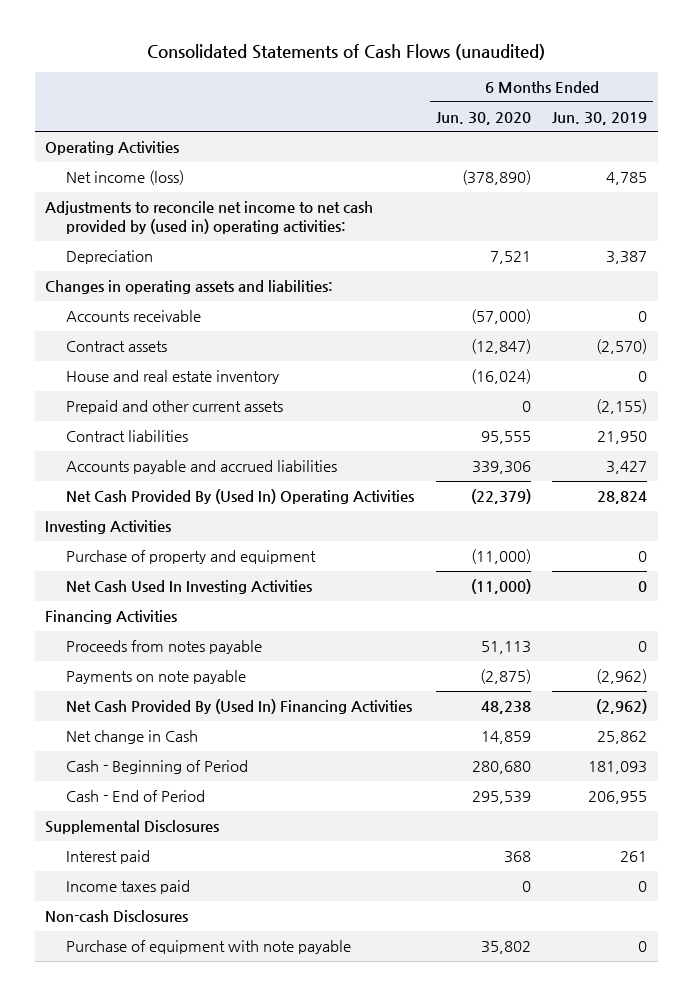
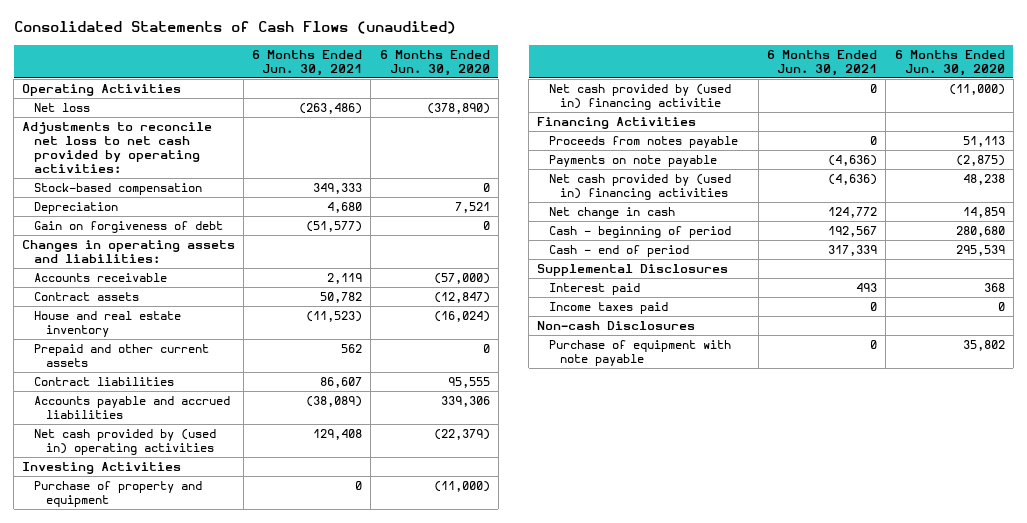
- | 6 Months Ended Jun. 30, 2020 | 6 Months Ended Jun. 30, 2019
+ | 6 Months Ended Jun. 30, 2021 | 6 Months Ended Jun. 30, 2020
- Net income (loss) | (378,890) | 4,785
- Adjustments to reconcile net income to net cash provided by (used in) operating activities:
+ Net loss | (263,486) | (378,890)
+ Adjustments to reconcile net loss to net cash provided by operating activities:
+ Stock-based compensation | 349,333 | 0
+ Gain on forgiveness of debt | (51,577) | 0
- Net Cash Provided By (Used In) Operating Activities | (22,379) | 28,824
+ Net cash provided by (used in) operating activities | 129,408 | (22,379)
- Net Cash Used In Investing Activities | (11,000) | 0
+ Net cash provided by (used in) financing activitie | 0 | (11,000)
- Net Cash Provided By (Used In) Financing Activities | 48,238 | (2,962)
- Net change in Cash | 14,859 | 25,862
- Cash - Beginning of Period | 280,680 | 181,093
- Cash - End of Period | 295,539 | 206,955
+ Net cash provided by (used in) financing activities | (4,636) | 48,238
+ Net change in cash | 124,772 | 14,859
+ Cash - beginning of period | 192,567 | 280,680
+ Cash - end of period | 317,339 | 295,539

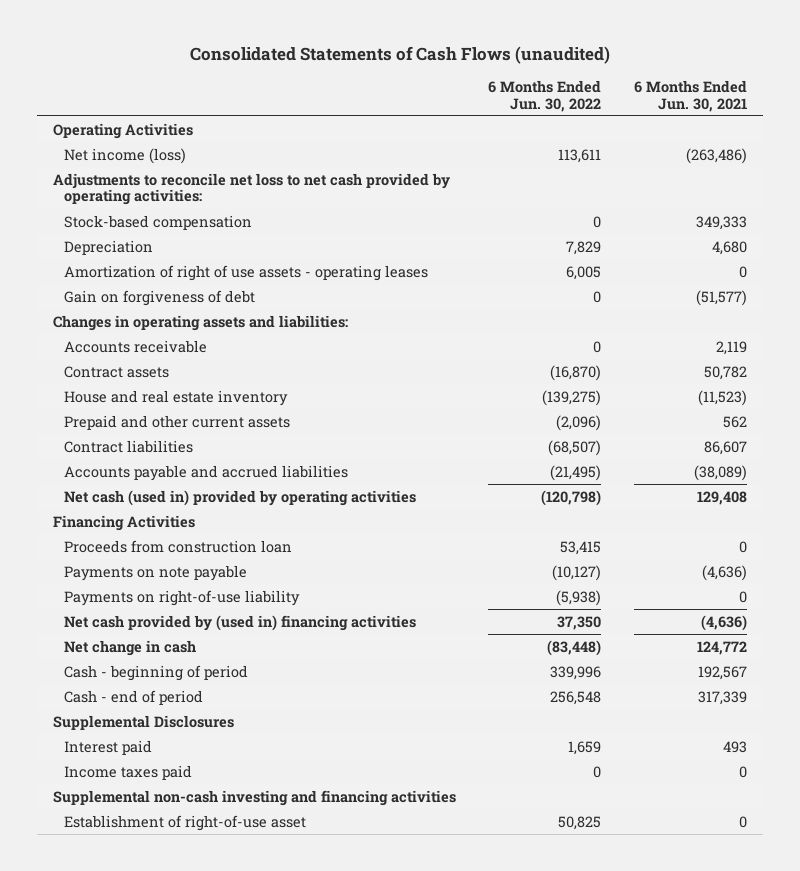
- | 6 Months Ended Jun. 30, 2021 | 6 Months Ended Jun. 30, 2020
+ | 6 Months Ended Jun. 30, 2022 | 6 Months Ended Jun. 30, 2021
- Net loss | (263,486) | (378,890)
+ Net income (loss) | 113,611 | (263,486)
+ Amortization of right of use assets - operating leases | 6,005 | 0
- Net cash provided by (used in) operating activities | 129,408 | (22,379)
- Investing Activities
- Purchase of property and equipment | 0 | (11,000)
- Net cash provided by (used in) financing activitie | 0 | (11,000)
+ Net cash (used in) provided by operating activities | (120,798) | 129,408
- Proceeds from notes payable | 0 | 51,113
+ Proceeds from construction loan | 53,415 | 0
+ Payments on right-of-use liability | (5,938) | 0
- Non-cash Disclosures
- Purchase of equipment with note payable | 0 | 35,802
+ Supplemental non-cash investing and financing activities
+ Establishment of right-of-use asset | 50,825 | 0

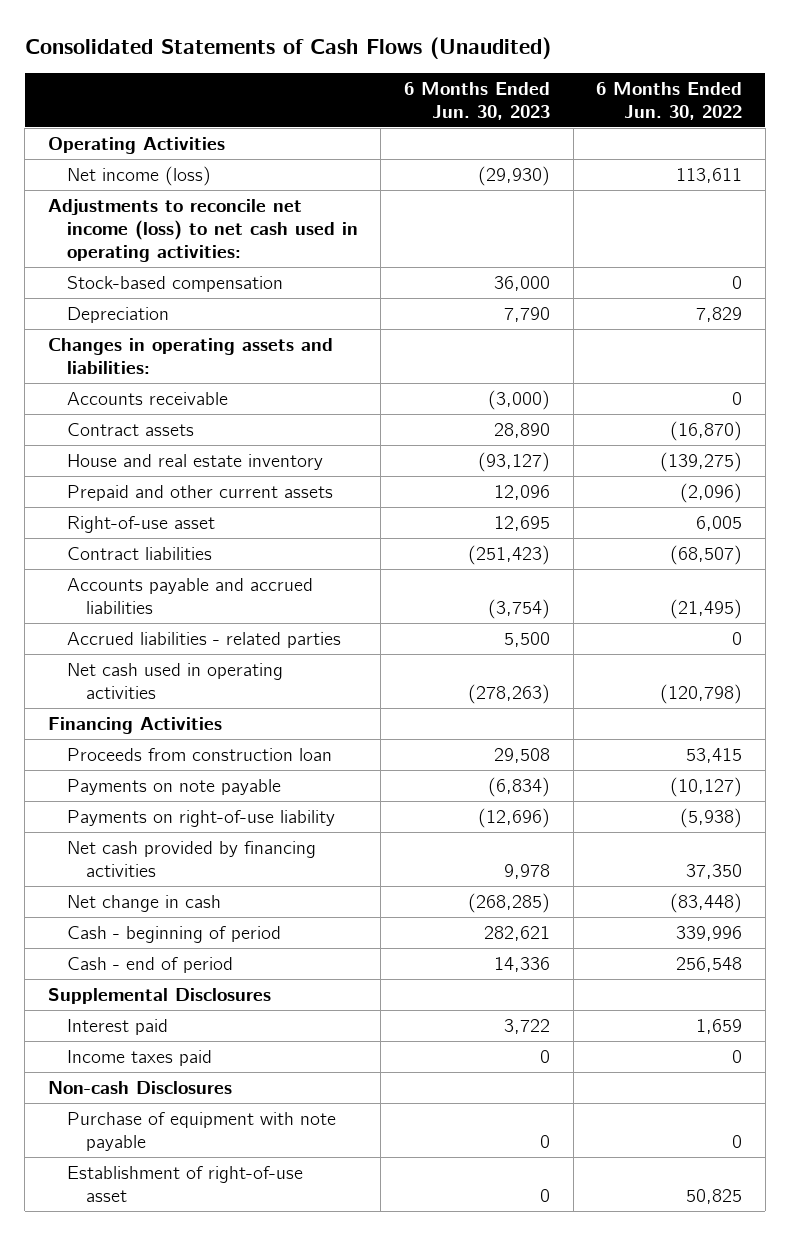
- Consolidated Statements of Cash Flows (unaudited)
+ Consolidated Statements of Cash Flows (Unaudited)
- | 6 Months Ended Jun. 30, 2022 | 6 Months Ended Jun. 30, 2021
+ | 6 Months Ended Jun. 30, 2023 | 6 Months Ended Jun. 30, 2022
- Adjustments to reconcile net loss to net cash provided by operating activities:
+ Adjustments to reconcile net income (loss) to net cash used in operating activities:
- Amortization of right of use assets - operating leases | 6,005 | 0
- Gain on forgiveness of debt | 0 | (51,577)
+ Right-of-use asset | 12,695 | 6,005
- Net cash (used in) provided by operating activities | (120,798) | 129,408
+ Accrued liabilities - related parties | 5,500 | 0
+ Net cash used in operating activities | (278,263) | (120,798)
- Net cash provided by (used in) financing activities | 37,350 | (4,636)
+ Net cash provided by financing activities | 9,978 | 37,350
- Supplemental non-cash investing and financing activities
+ Non-cash Disclosures
+ Purchase of equipment with note payable | 0 | 0

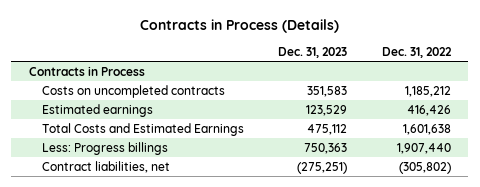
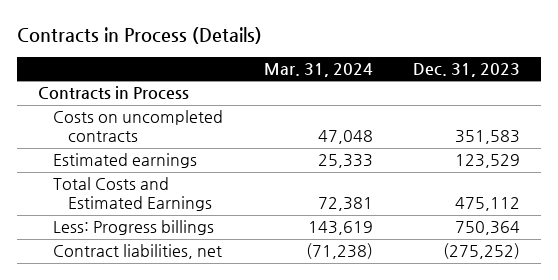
- | Dec. 31, 2023 | Dec. 31, 2022
+ | Mar. 31, 2024 | Dec. 31, 2023
- Less: Progress billings | 750,363 | 1,907,440
- Contract liabilities, net | (275,251) | (305,802)
+ Less: Progress billings | 143,619 | 750,364
+ Contract liabilities, net | (71,238) | (275,252)

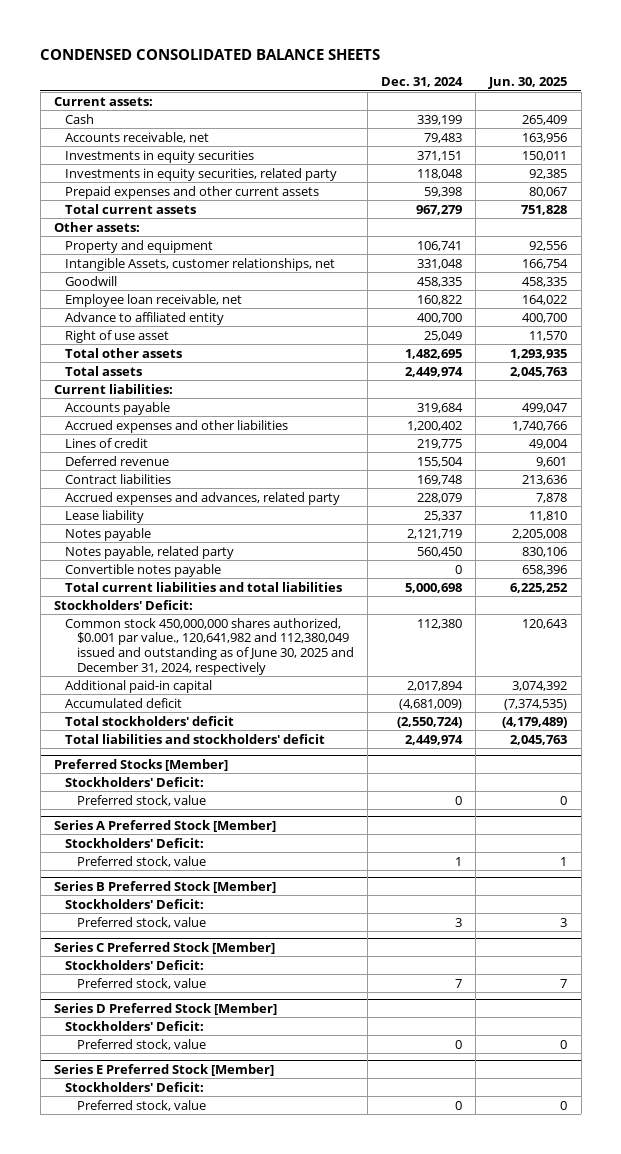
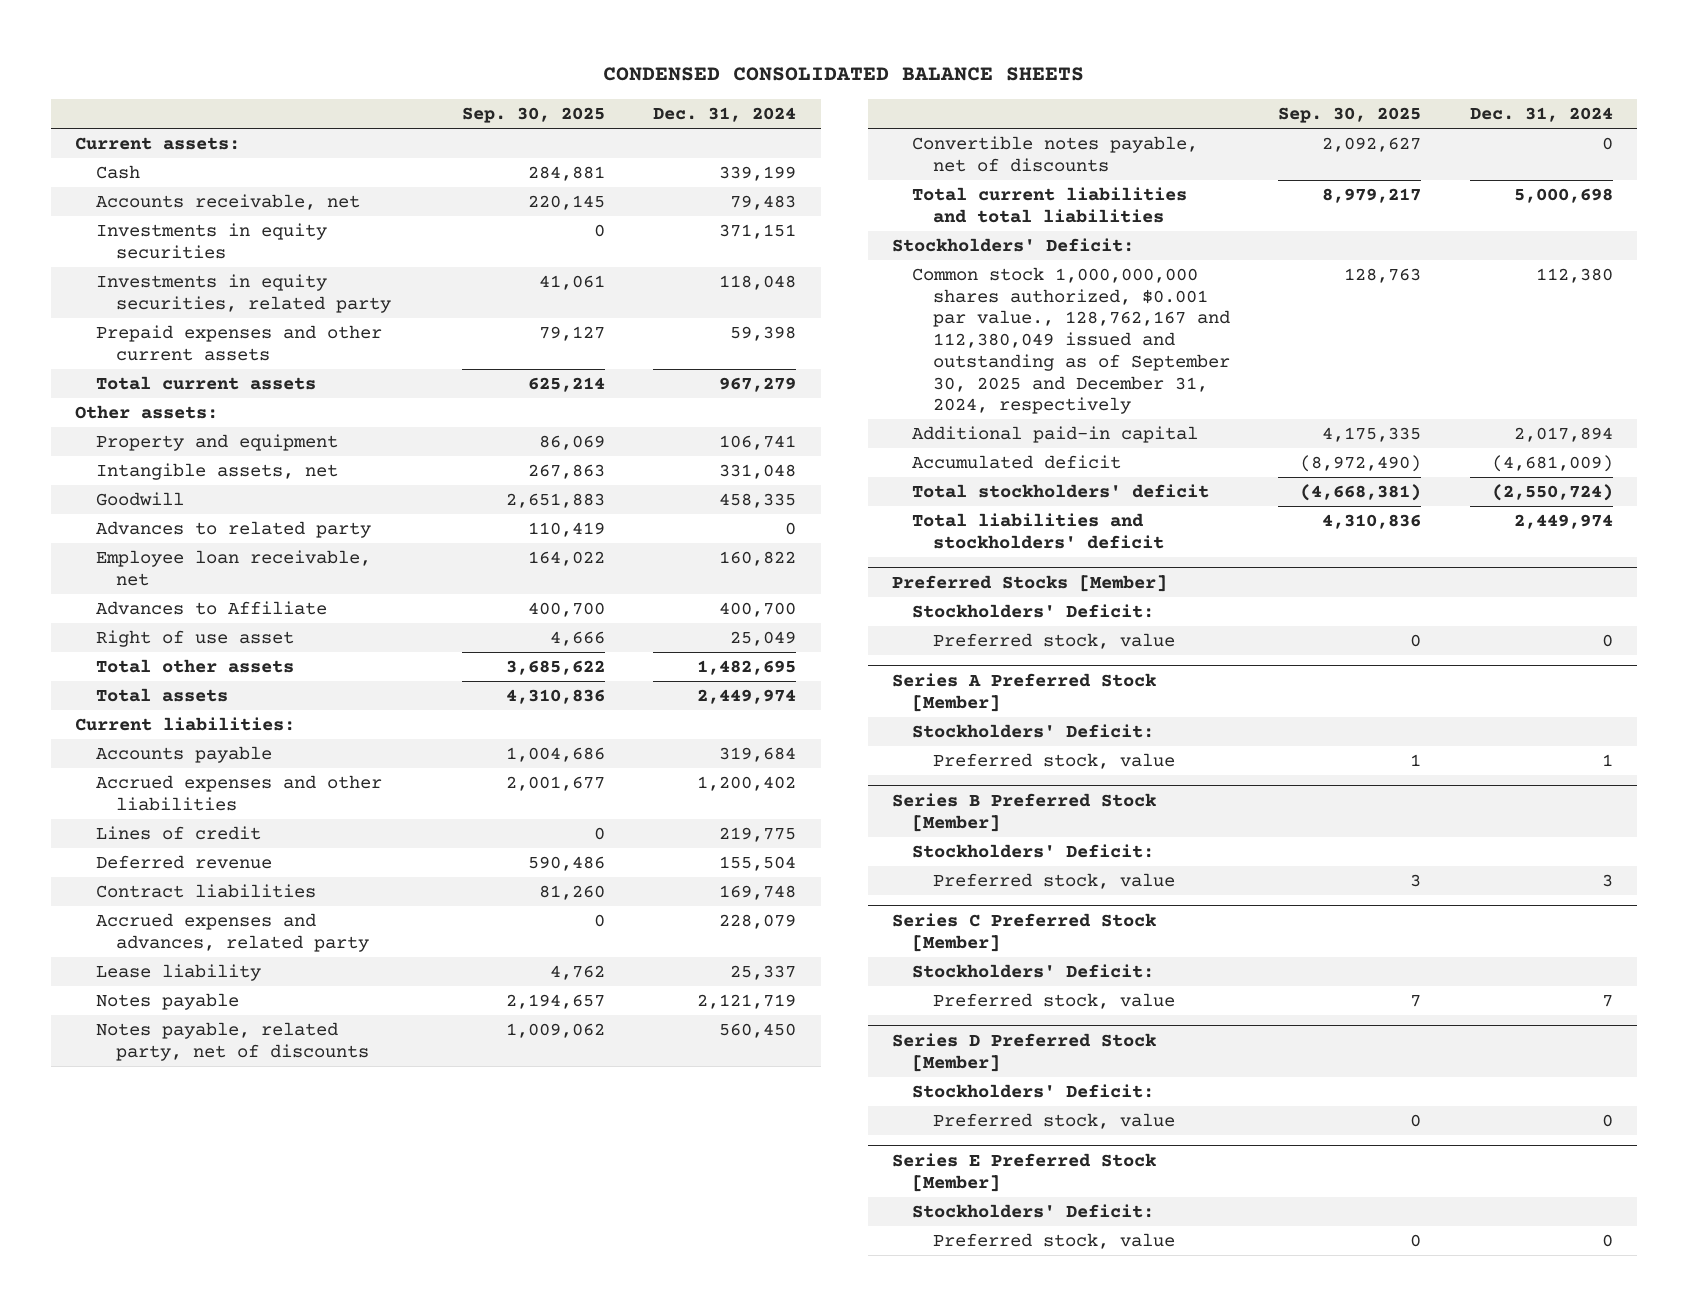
- | Dec. 31, 2024 | Jun. 30, 2025
+ | Sep. 30, 2025 | Dec. 31, 2024
- Intangible Assets, customer relationships, net | 331,048 | 166,754
+ Intangible assets, net | 267,863 | 331,048
+ Advances to related party | 110,419 | 0
- Advance to affiliated entity | 400,700 | 400,700
+ Advances to Affiliate | 400,700 | 400,700
- Notes payable, related party | 560,450 | 830,106
- Convertible notes payable | 0 | 658,396
+ Notes payable, related party, net of discounts | 1,009,062 | 560,450
+ Convertible notes payable, net of discounts | 2,092,627 | 0
- Common stock 450,000,000 shares authorized, $0.001 par value., 120,641,982 and 112,380,049 issued and outstanding as of June 30, 2025 and December 31, 2024, respectively | 112,380 | 120,643
+ Common stock 1,000,000,000 shares authorized, $0.001 par value., 128,762,167 and 112,380,049 issued and outstanding as of September 30, 2025 and December 31, 2024, respectively | 128,763 | 112,380

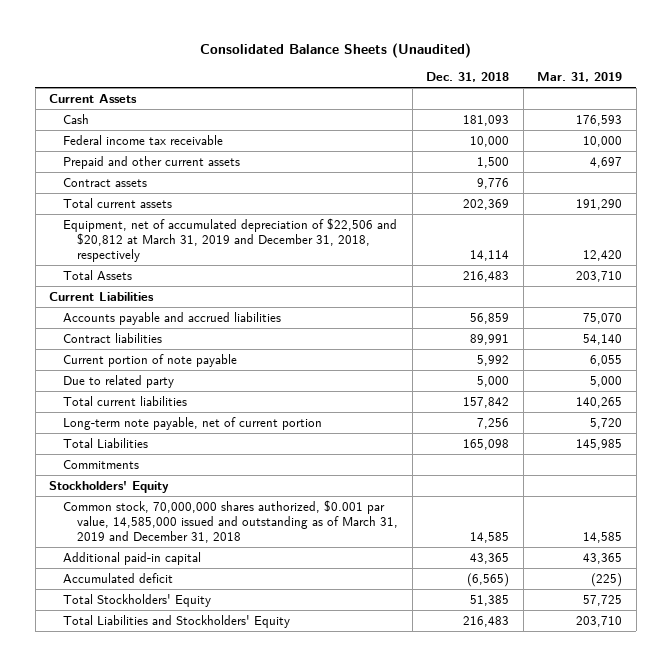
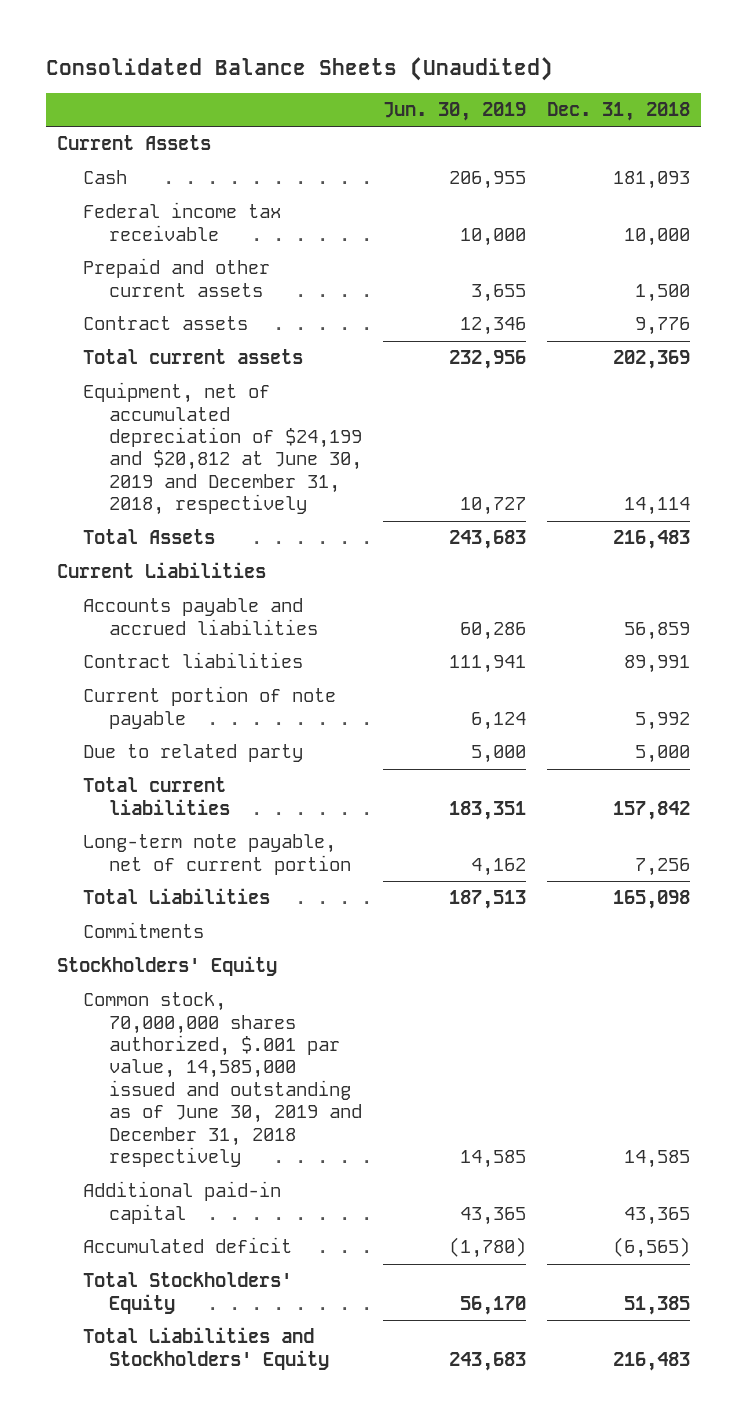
- | Dec. 31, 2018 | Mar. 31, 2019
+ | Jun. 30, 2019 | Dec. 31, 2018
- Equipment, net of accumulated depreciation of $22,506 and $20,812 at March 31, 2019 and December 31, 2018, respectively | 14,114 | 12,420
+ Equipment, net of accumulated depreciation of $24,199 and $20,812 at June 30, 2019 and December 31, 2018, respectively | 10,727 | 14,114
- Common stock, 70,000,000 shares authorized, $0.001 par value, 14,585,000 issued and outstanding as of March 31, 2019 and December 31, 2018 | 14,585 | 14,585
+ Common stock, 70,000,000 shares authorized, $.001 par value, 14,585,000 issued and outstanding as of June 30, 2019 and December 31, 2018 respectively | 14,585 | 14,585

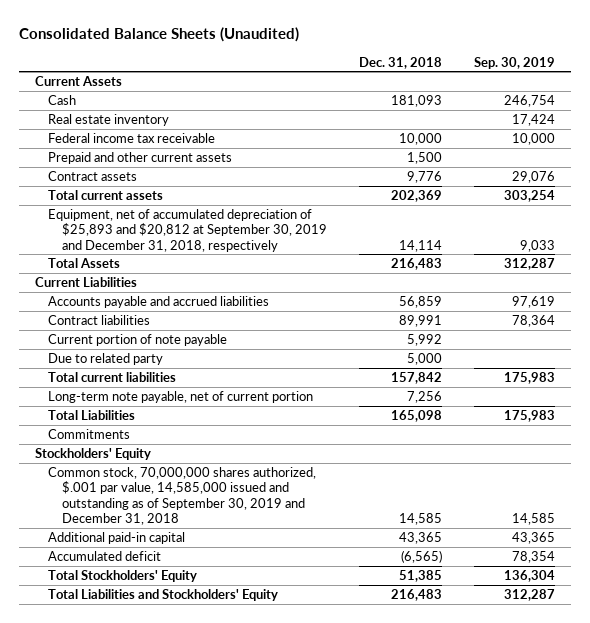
- | Jun. 30, 2019 | Dec. 31, 2018
+ | Dec. 31, 2018 | Sep. 30, 2019
+ Real estate inventory | | 17,424
- Equipment, net of accumulated depreciation of $24,199 and $20,812 at June 30, 2019 and December 31, 2018, respectively | 10,727 | 14,114
+ Equipment, net of accumulated depreciation of $25,893 and $20,812 at September 30, 2019 and December 31, 2018, respectively | 14,114 | 9,033
- Common stock, 70,000,000 shares authorized, $.001 par value, 14,585,000 issued and outstanding as of June 30, 2019 and December 31, 2018 respectively | 14,585 | 14,585
+ Common stock, 70,000,000 shares authorized, $.001 par value, 14,585,000 issued and outstanding as of September 30, 2019 and December 31, 2018 | 14,585 | 14,585

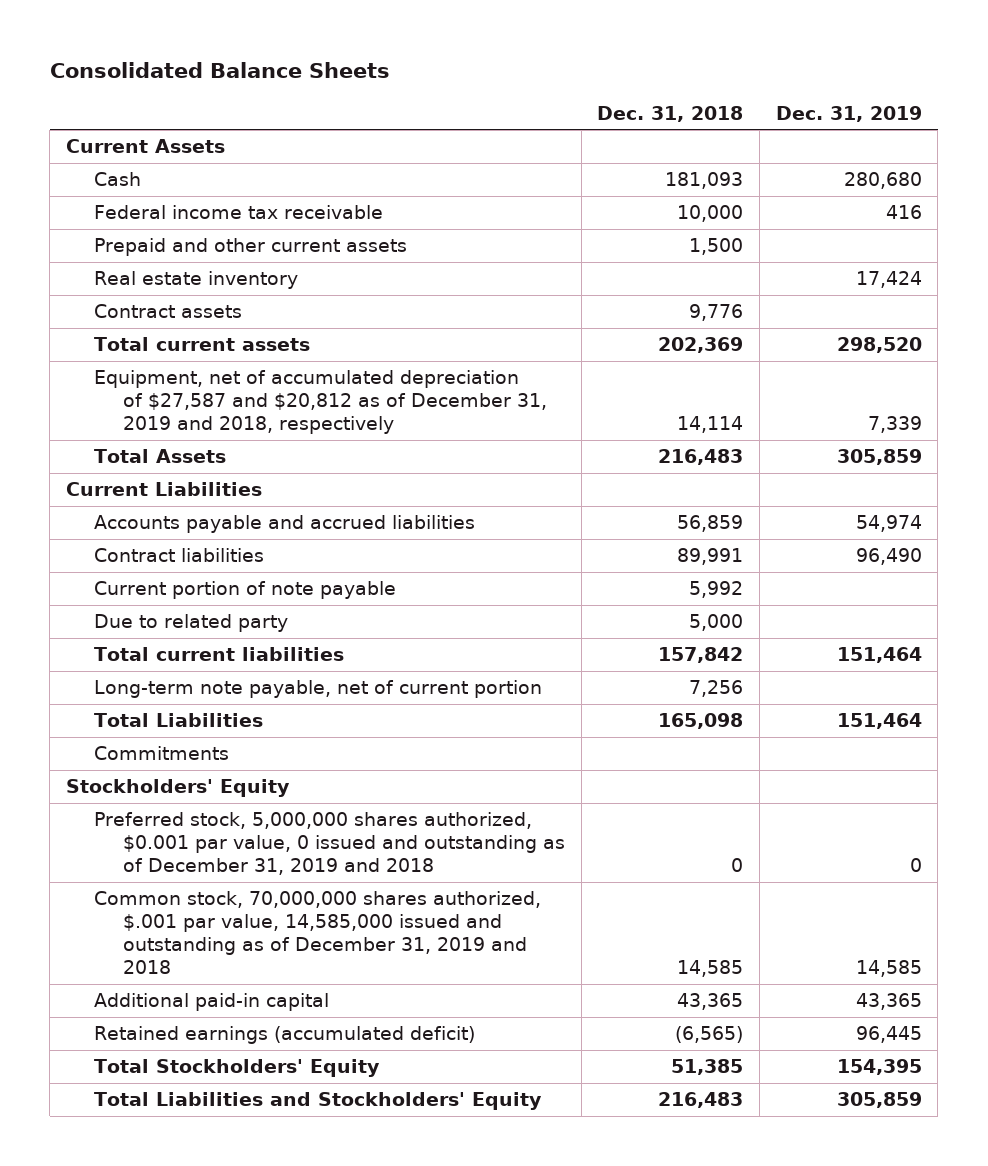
- Consolidated Balance Sheets (Unaudited)
+ Consolidated Balance Sheets
- | Dec. 31, 2018 | Sep. 30, 2019
+ | Dec. 31, 2018 | Dec. 31, 2019
moved down: Real estate inventory | | 17,424
- Equipment, net of accumulated depreciation of $25,893 and $20,812 at September 30, 2019 and December 31, 2018, respectively | 14,114 | 9,033
+ Equipment, net of accumulated depreciation of $27,587 and $20,812 as of December 31, 2019 and 2018, respectively | 14,114 | 7,339
- Common stock, 70,000,000 shares authorized, $.001 par value, 14,585,000 issued and outstanding as of September 30, 2019 and December 31, 2018 | 14,585 | 14,585
+ Preferred stock, 5,000,000 shares authorized, $0.001 par value, 0 issued and outstanding as of December 31, 2019 and 2018 | 0 | 0
+ Common stock, 70,000,000 shares authorized, $.001 par value, 14,585,000 issued and outstanding as of December 31, 2019 and 2018 | 14,585 | 14,585
- Accumulated deficit | (6,565) | 78,354
+ Retained earnings (accumulated deficit) | (6,565) | 96,445

